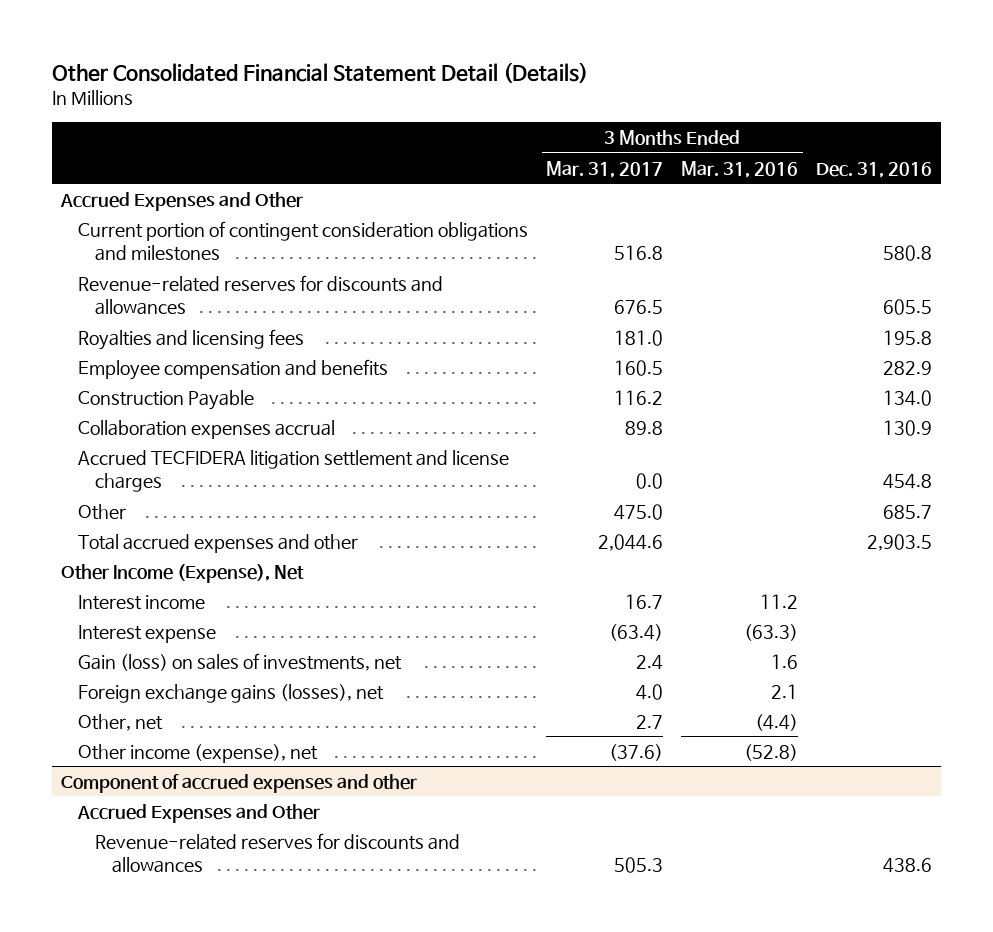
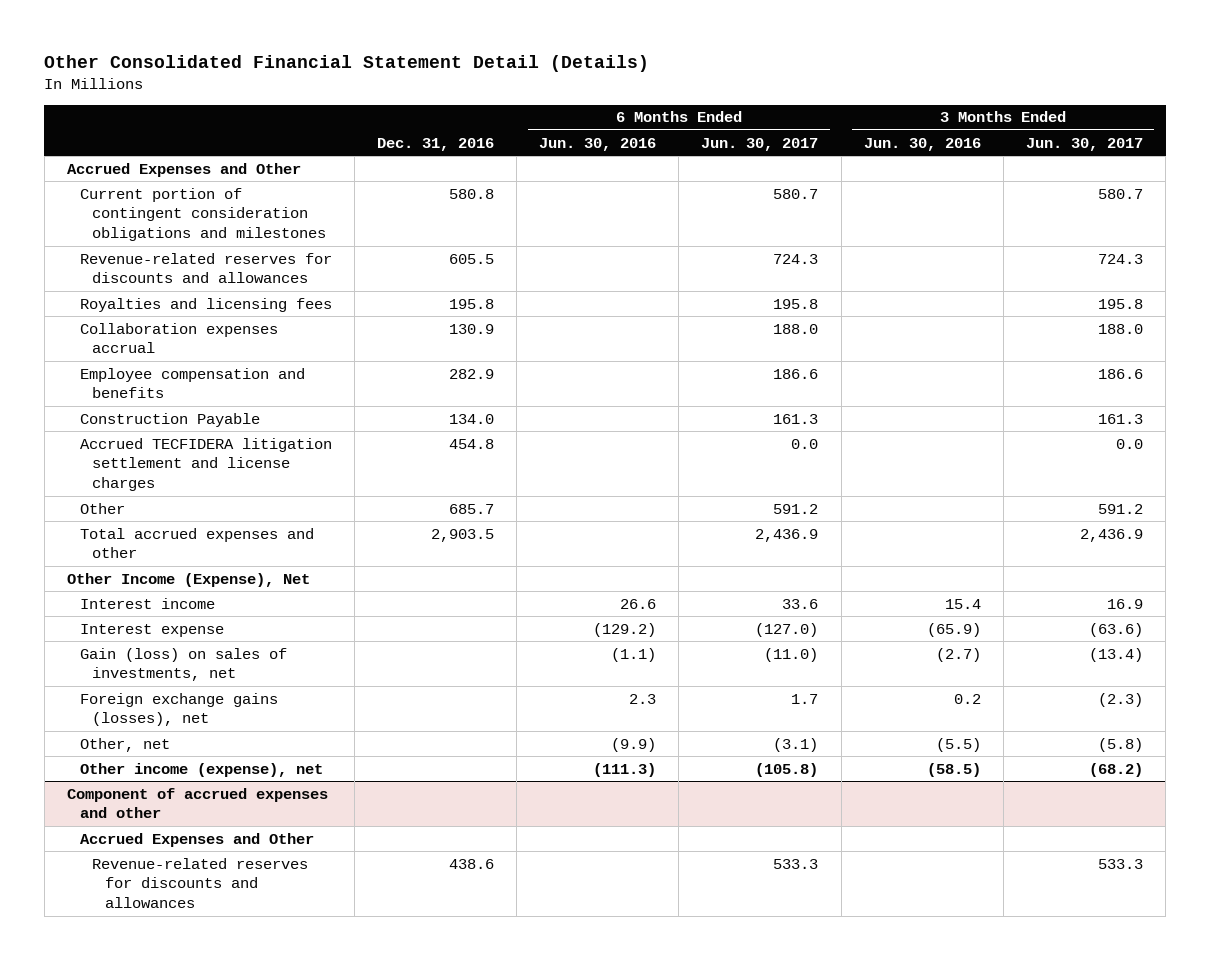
- | 3 Months Ended Mar. 31, 2017 | 3 Months Ended Mar. 31, 2016 | Dec. 31, 2016
+ | Dec. 31, 2016 | 6 Months Ended Jun. 30, 2016 | 6 Months Ended Jun. 30, 2017 | 3 Months Ended Jun. 30, 2016 | 3 Months Ended Jun. 30, 2017
moved up: Collaboration expenses accrual | 130.9 | | 188.0 | | 188.0

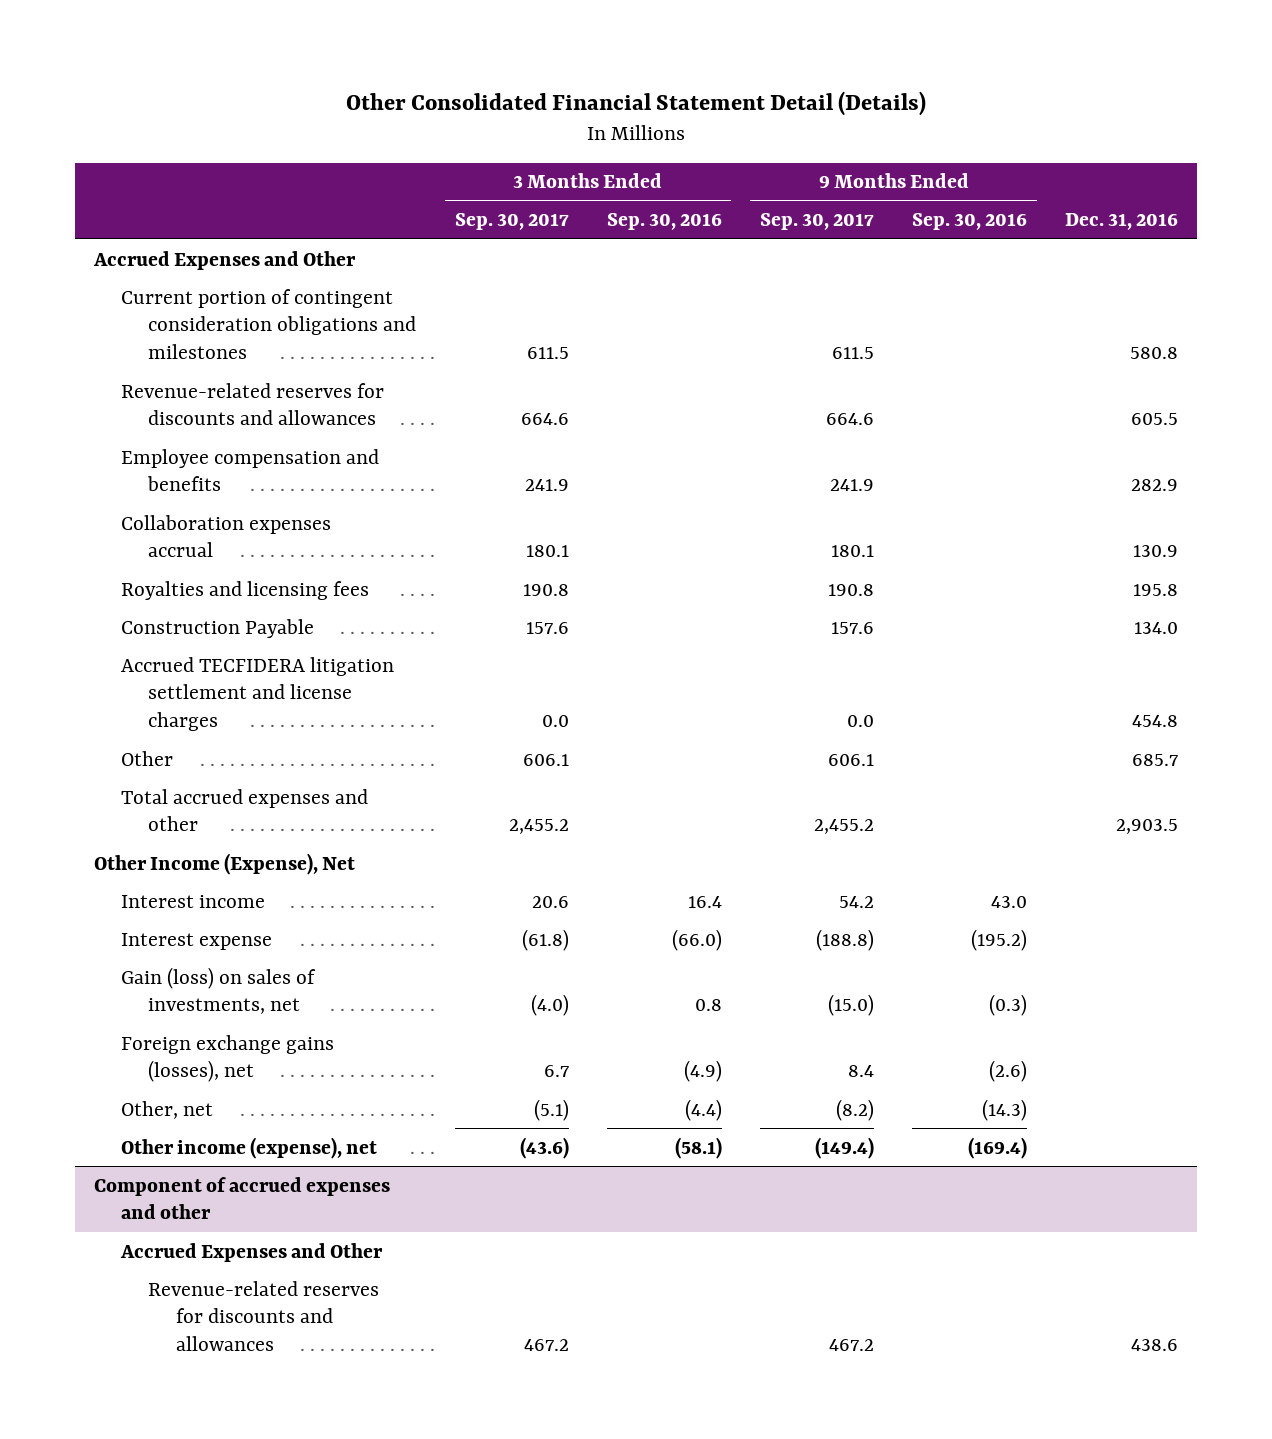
- | Dec. 31, 2016 | 6 Months Ended Jun. 30, 2016 | 6 Months Ended Jun. 30, 2017 | 3 Months Ended Jun. 30, 2016 | 3 Months Ended Jun. 30, 2017
+ | 3 Months Ended Sep. 30, 2017 | 3 Months Ended Sep. 30, 2016 | 9 Months Ended Sep. 30, 2017 | 9 Months Ended Sep. 30, 2016 | Dec. 31, 2016
moved down: Collaboration expenses accrual | 180.1 | | 180.1 | | 130.9
moved down: Royalties and licensing fees | 190.8 | | 190.8 | | 195.8

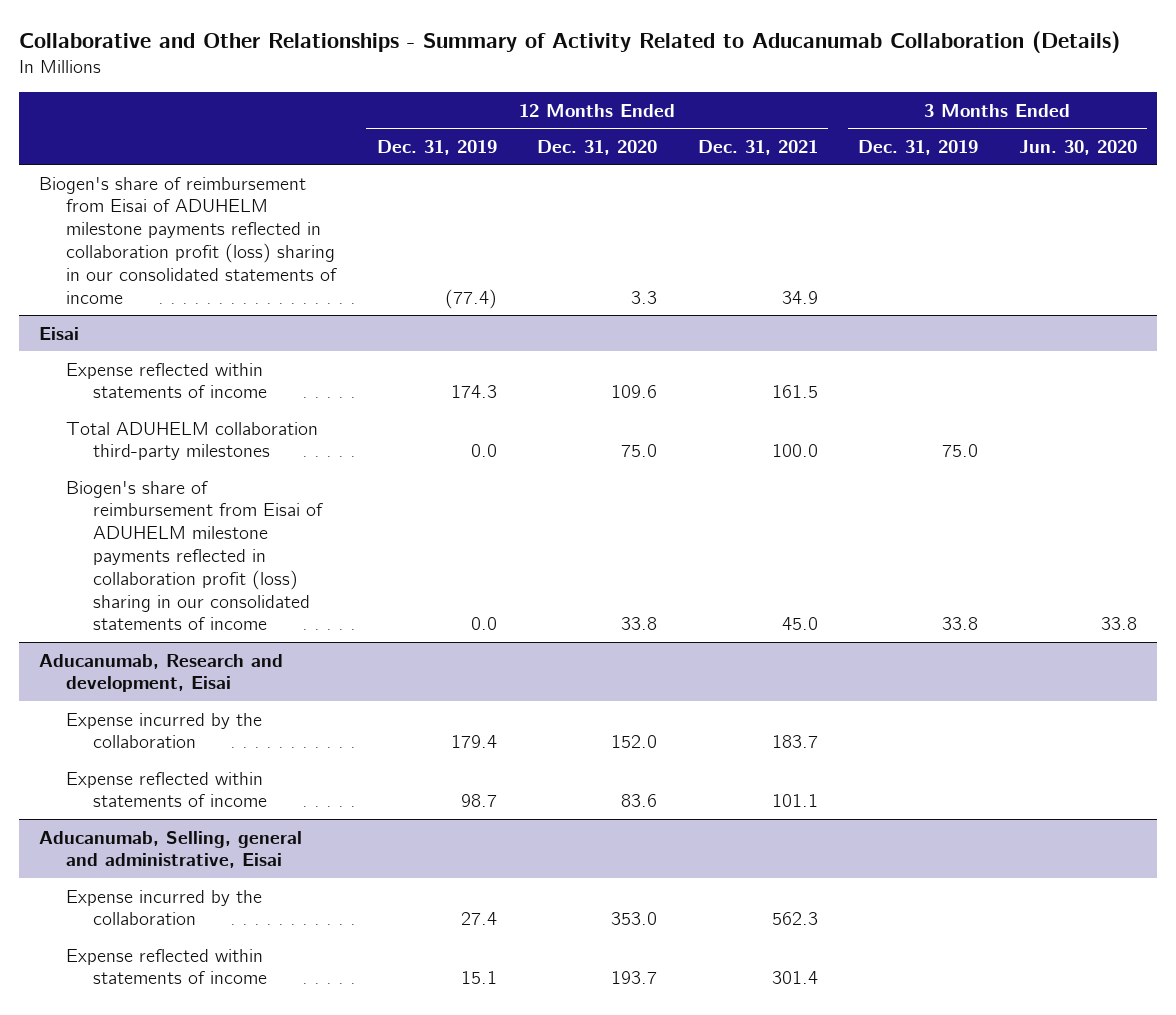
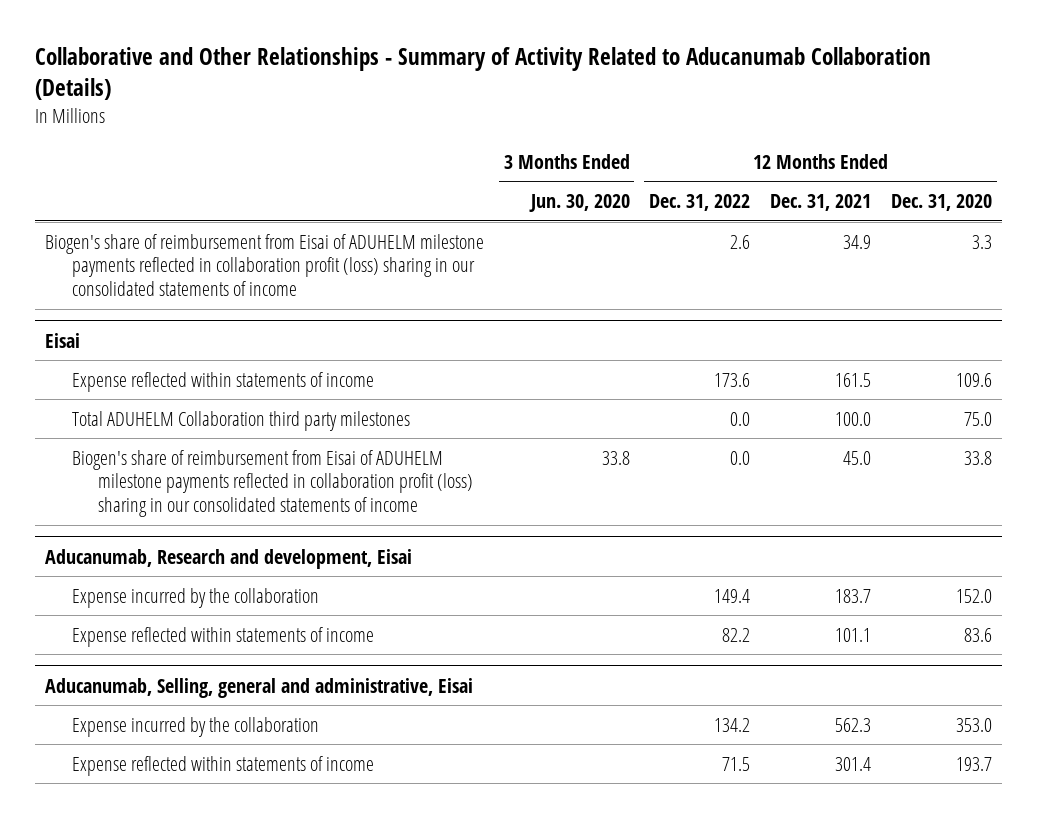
- | 12 Months Ended Dec. 31, 2019 | 12 Months Ended Dec. 31, 2020 | 12 Months Ended Dec. 31, 2021 | 3 Months Ended Dec. 31, 2019 | 3 Months Ended Jun. 30, 2020
+ | 3 Months Ended Jun. 30, 2020 | 12 Months Ended Dec. 31, 2022 | 12 Months Ended Dec. 31, 2021 | 12 Months Ended Dec. 31, 2020
@ Eisai
- Total ADUHELM collaboration third-party milestones | 0.0 | 75.0 | 100.0 | 75.0 |
+ Total ADUHELM Collaboration third party milestones | | 0.0 | 100.0 | 75.0

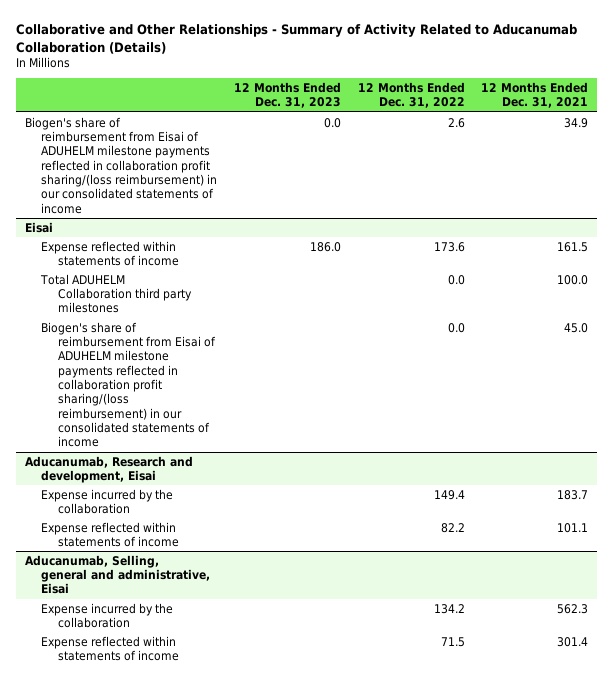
- | 3 Months Ended Jun. 30, 2020 | 12 Months Ended Dec. 31, 2022 | 12 Months Ended Dec. 31, 2021 | 12 Months Ended Dec. 31, 2020
+ | 12 Months Ended Dec. 31, 2023 | 12 Months Ended Dec. 31, 2022 | 12 Months Ended Dec. 31, 2021
- Biogen's share of reimbursement from Eisai of ADUHELM milestone payments reflected in collaboration profit (loss) sharing in our consolidated statements of income | | 2.6 | 34.9 | 3.3
+ Biogen's share of reimbursement from Eisai of ADUHELM milestone payments reflected in collaboration profit sharing/(loss reimbursement) in our consolidated statements of income | 0.0 | 2.6 | 34.9
@ Eisai
- Biogen's share of reimbursement from Eisai of ADUHELM milestone payments reflected in collaboration profit (loss) sharing in our consolidated statements of income | 33.8 | 0.0 | 45.0 | 33.8
+ Biogen's share of reimbursement from Eisai of ADUHELM milestone payments reflected in collaboration profit sharing/(loss reimbursement) in our consolidated statements of income | | 0.0 | 45.0

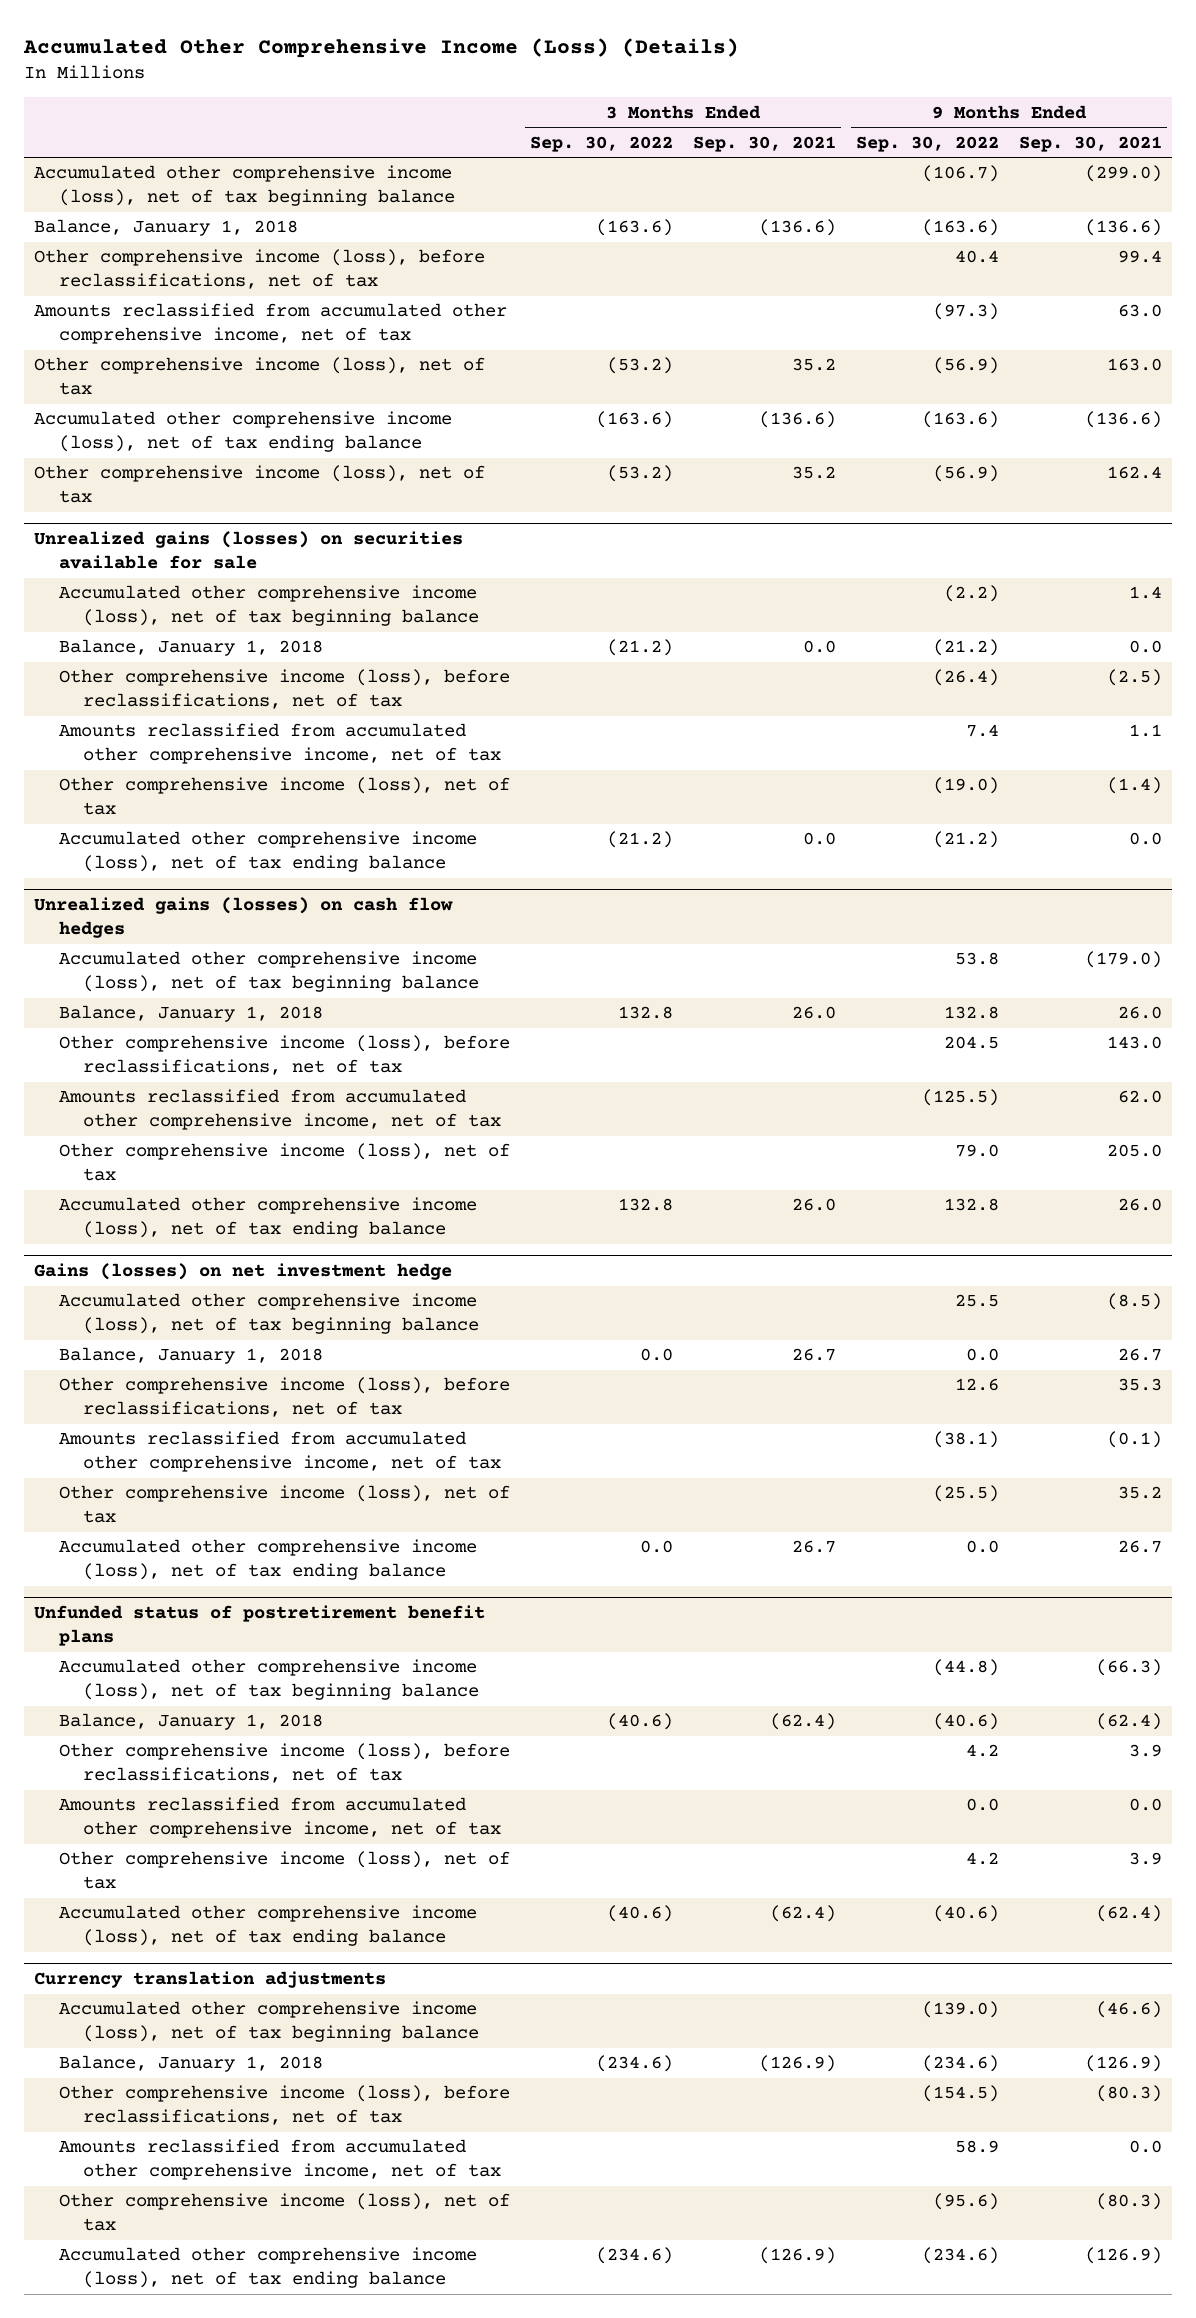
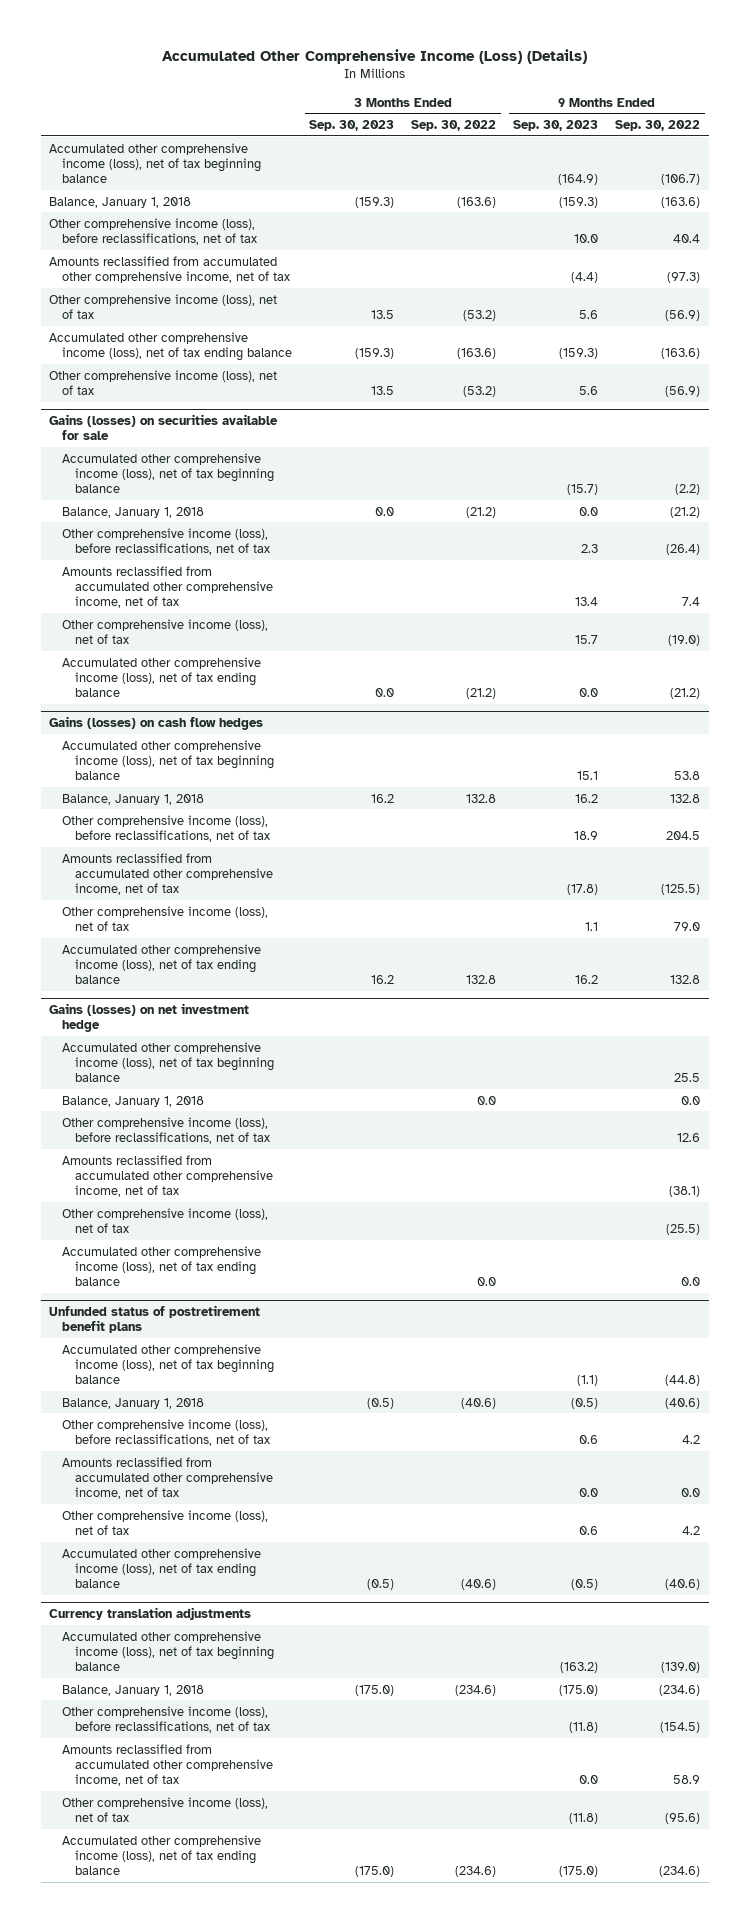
- | 3 Months Ended Sep. 30, 2022 | 3 Months Ended Sep. 30, 2021 | 9 Months Ended Sep. 30, 2022 | 9 Months Ended Sep. 30, 2021
+ | 3 Months Ended Sep. 30, 2023 | 3 Months Ended Sep. 30, 2022 | 9 Months Ended Sep. 30, 2023 | 9 Months Ended Sep. 30, 2022
- Unrealized gains (losses) on securities available for sale
+ Gains (losses) on securities available for sale
- Unrealized gains (losses) on cash flow hedges
+ Gains (losses) on cash flow hedges

